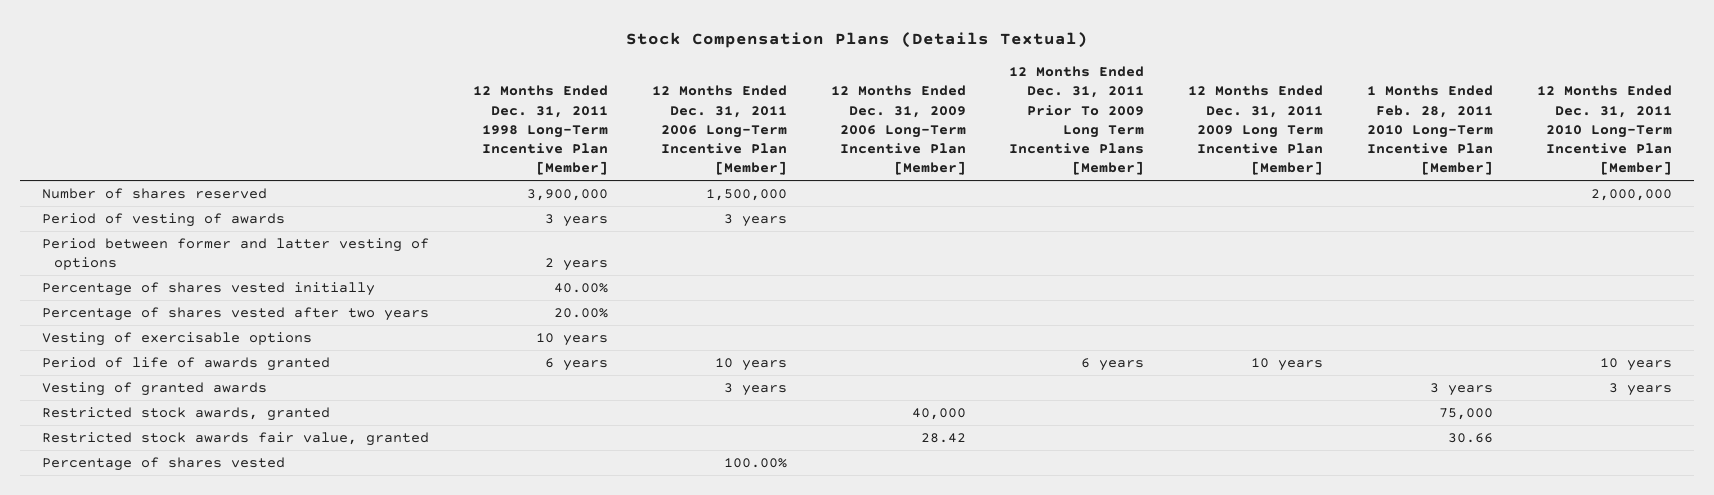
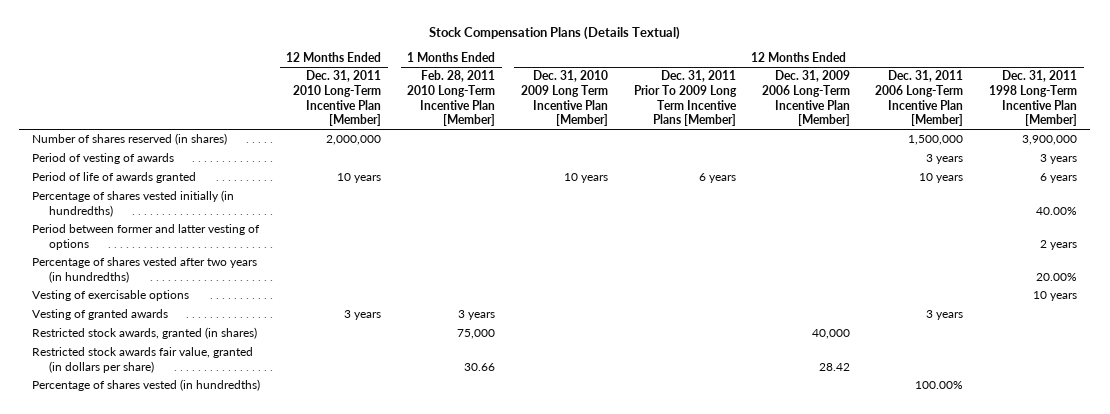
- | 12 Months Ended Dec. 31, 2011 1998 Long-Term Incentive Plan [Member] | 12 Months Ended Dec. 31, 2011 2006 Long-Term Incentive Plan [Member] | 12 Months Ended Dec. 31, 2009 2006 Long-Term Incentive Plan [Member] | 12 Months Ended Dec. 31, 2011 Prior To 2009 Long Term Incentive Plans [Member] | 12 Months Ended Dec. 31, 2011 2009 Long Term Incentive Plan [Member] | 1 Months Ended Feb. 28, 2011 2010 Long-Term Incentive Plan [Member] | 12 Months Ended Dec. 31, 2011 2010 Long-Term Incentive Plan [Member]
+ | 12 Months Ended Dec. 31, 2011 2010 Long-Term Incentive Plan [Member] | 1 Months Ended Feb. 28, 2011 2010 Long-Term Incentive Plan [Member] | 12 Months Ended Dec. 31, 2010 2009 Long Term Incentive Plan [Member] | 12 Months Ended Dec. 31, 2011 Prior To 2009 Long Term Incentive Plans [Member] | 12 Months Ended Dec. 31, 2009 2006 Long-Term Incentive Plan [Member] | 12 Months Ended Dec. 31, 2011 2006 Long-Term Incentive Plan [Member] | 12 Months Ended Dec. 31, 2011 1998 Long-Term Incentive Plan [Member]
- Number of shares reserved | 3,900,000 | 1,500,000 | | | | | 2,000,000
+ Number of shares reserved (in shares) | 2,000,000 | | | | | 1,500,000 | 3,900,000
moved up: Period of life of awards granted | 10 years | | 10 years | 6 years | | 10 years | 6 years
+ Percentage of shares vested initially (in hundredths) | | | | | | | 40.00%
- Percentage of shares vested initially | 40.00% | | | | | |
- Percentage of shares vested after two years | 20.00% | | | | | |
+ Percentage of shares vested after two years (in hundredths) | | | | | | | 20.00%
- Restricted stock awards, granted | | | 40,000 | | | 75,000 |
- Restricted stock awards fair value, granted | | | 28.42 | | | 30.66 |
- Percentage of shares vested | | 100.00% | | | | |
+ Restricted stock awards, granted (in shares) | | 75,000 | | | 40,000 | |
+ Restricted stock awards fair value, granted (in dollars per share) | | 30.66 | | | 28.42 | |
+ Percentage of shares vested (in hundredths) | | | | | | 100.00% |

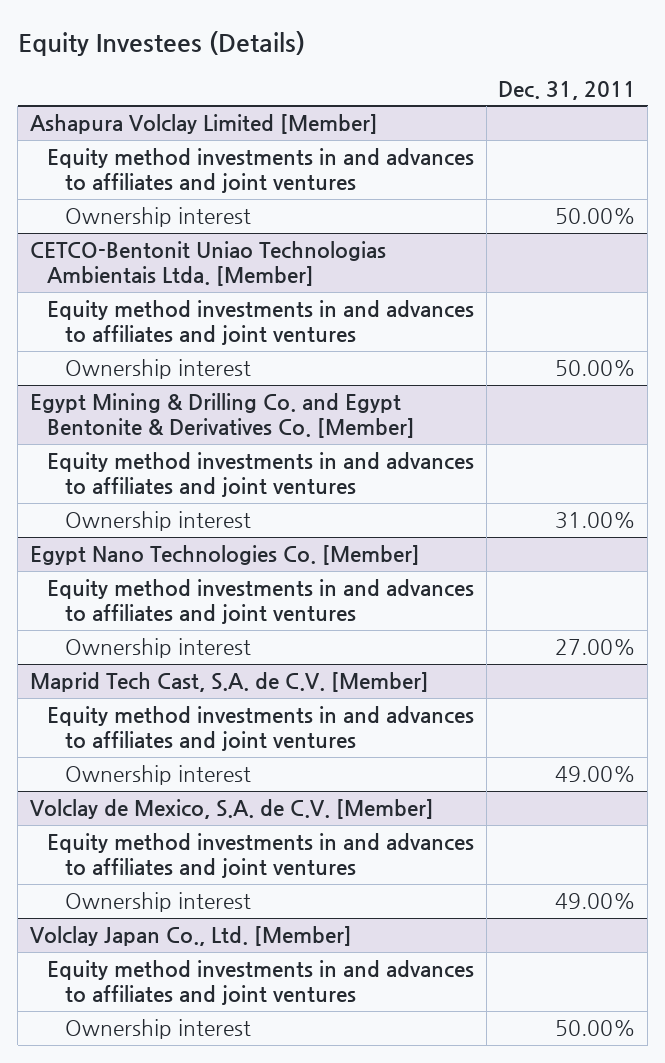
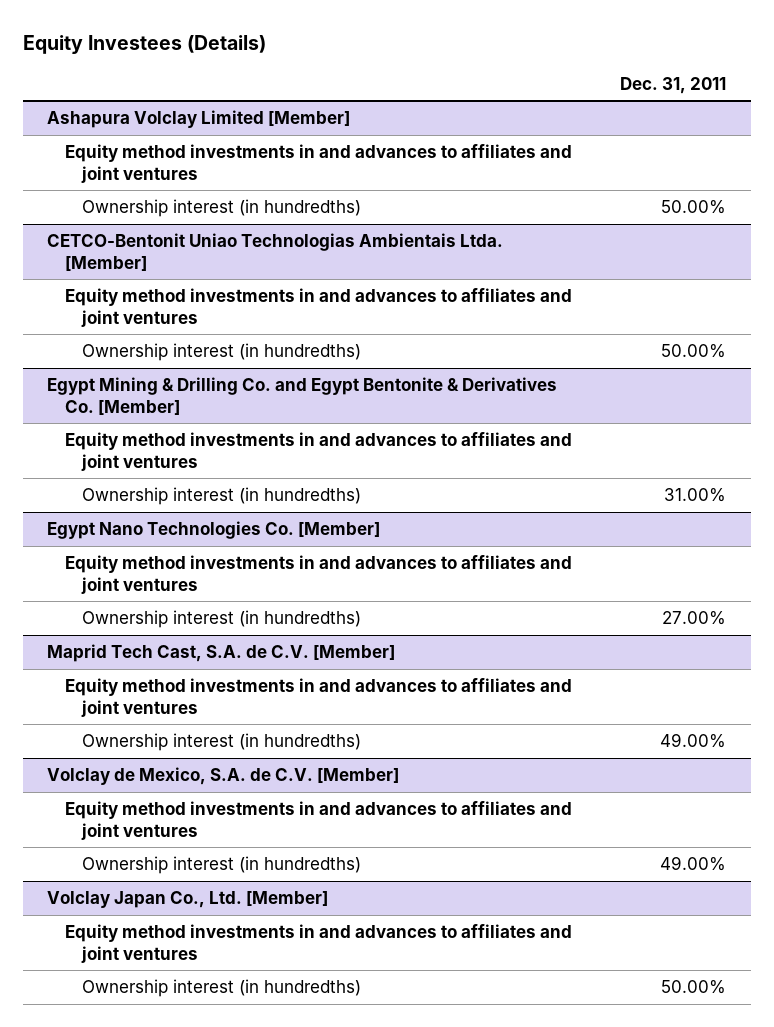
@ Ashapura Volclay Limited [Member]
- Ownership interest | 50.00%
+ Ownership interest (in hundredths) | 50.00%
@ CETCO-Bentonit Uniao Technologias Ambientais Ltda. [Member]
- Ownership interest | 50.00%
+ Ownership interest (in hundredths) | 50.00%
@ Egypt Mining & Drilling Co. and Egypt Bentonite & Derivatives Co. [Member]
- Ownership interest | 31.00%
+ Ownership interest (in hundredths) | 31.00%
@ Egypt Nano Technologies Co. [Member]
- Ownership interest | 27.00%
+ Ownership interest (in hundredths) | 27.00%
@ Maprid Tech Cast, S.A. de C.V. [Member]
- Ownership interest | 49.00%
+ Ownership interest (in hundredths) | 49.00%
@ Volclay de Mexico, S.A. de C.V. [Member]
- Ownership interest | 49.00%
+ Ownership interest (in hundredths) | 49.00%
@ Volclay Japan Co., Ltd. [Member]
- Ownership interest | 50.00%
+ Ownership interest (in hundredths) | 50.00%

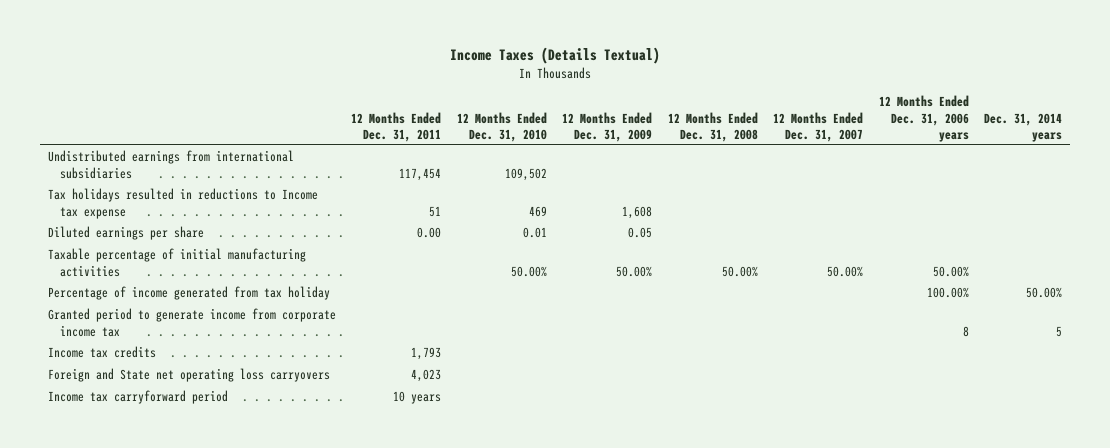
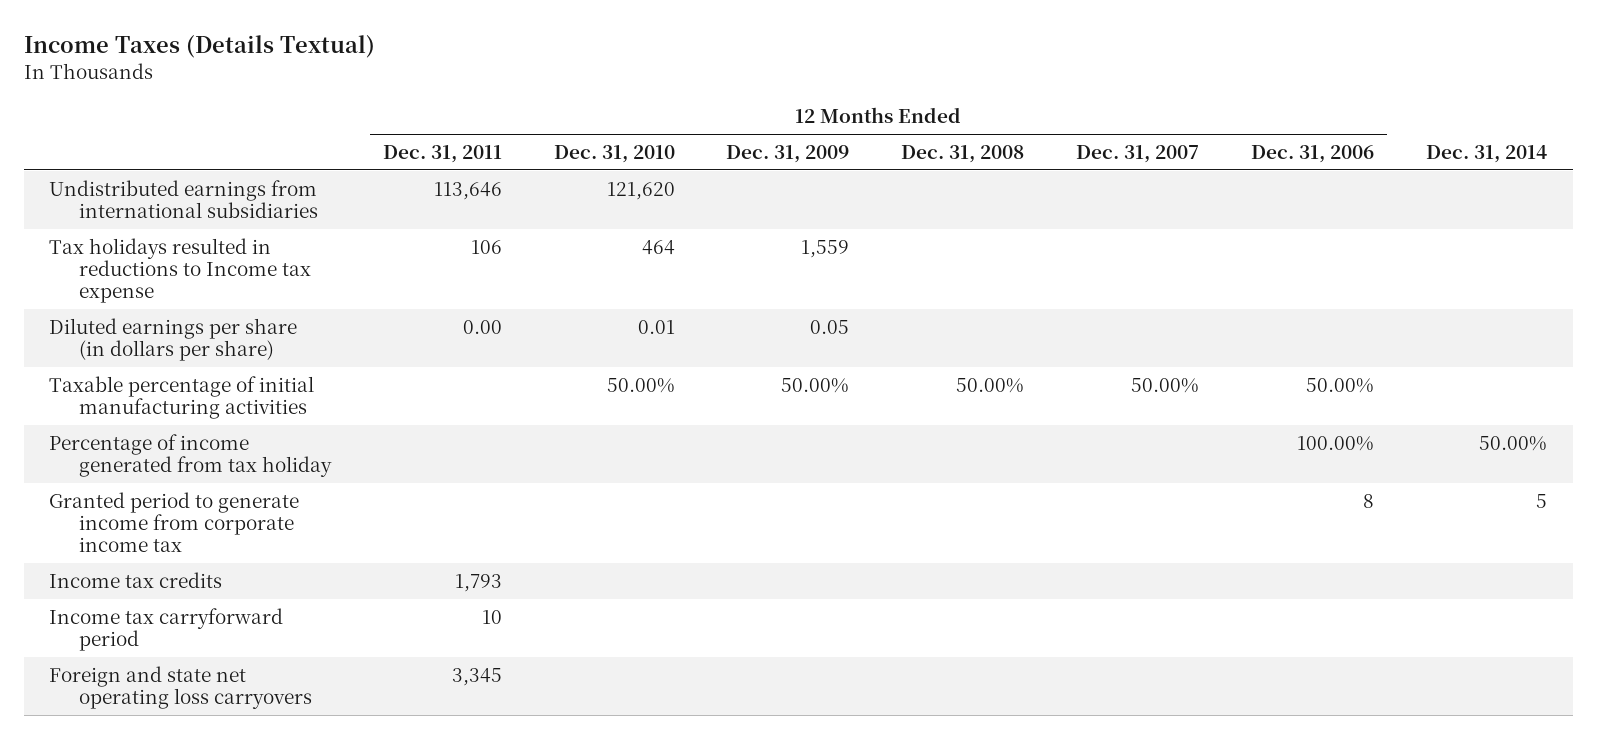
- | 12 Months Ended Dec. 31, 2011 | 12 Months Ended Dec. 31, 2010 | 12 Months Ended Dec. 31, 2009 | 12 Months Ended Dec. 31, 2008 | 12 Months Ended Dec. 31, 2007 | 12 Months Ended Dec. 31, 2006 years | Dec. 31, 2014 years
+ | 12 Months Ended Dec. 31, 2011 | 12 Months Ended Dec. 31, 2010 | 12 Months Ended Dec. 31, 2009 | 12 Months Ended Dec. 31, 2008 | 12 Months Ended Dec. 31, 2007 | 12 Months Ended Dec. 31, 2006 | Dec. 31, 2014
- Undistributed earnings from international subsidiaries | 117,454 | 109,502 | | | | |
- Tax holidays resulted in reductions to Income tax expense | 51 | 469 | 1,608 | | | |
- Diluted earnings per share | 0.00 | 0.01 | 0.05 | | | |
+ Undistributed earnings from international subsidiaries | 113,646 | 121,620 | | | | |
+ Tax holidays resulted in reductions to Income tax expense | 106 | 464 | 1,559 | | | |
+ Diluted earnings per share (in dollars per share) | 0.00 | 0.01 | 0.05 | | | |
- Foreign and State net operating loss carryovers | 4,023 | | | | | |
- Income tax carryforward period | 10 years | | | | | |
+ Income tax carryforward period | 10 | | | | | |
+ Foreign and state net operating loss carryovers | 3,345 | | | | | |

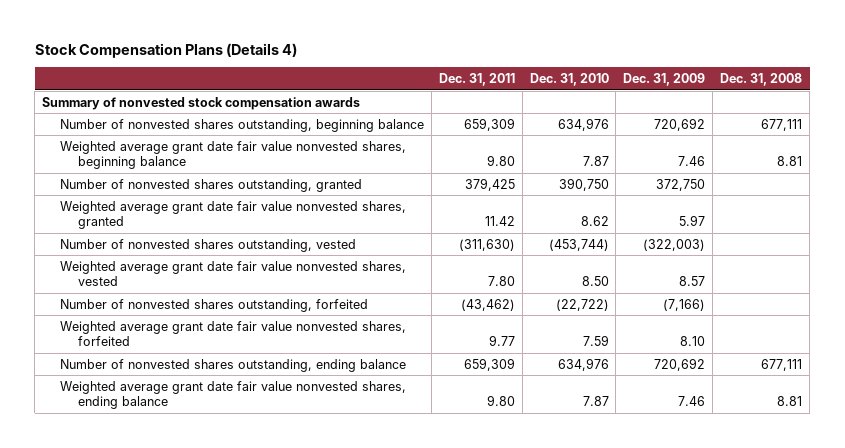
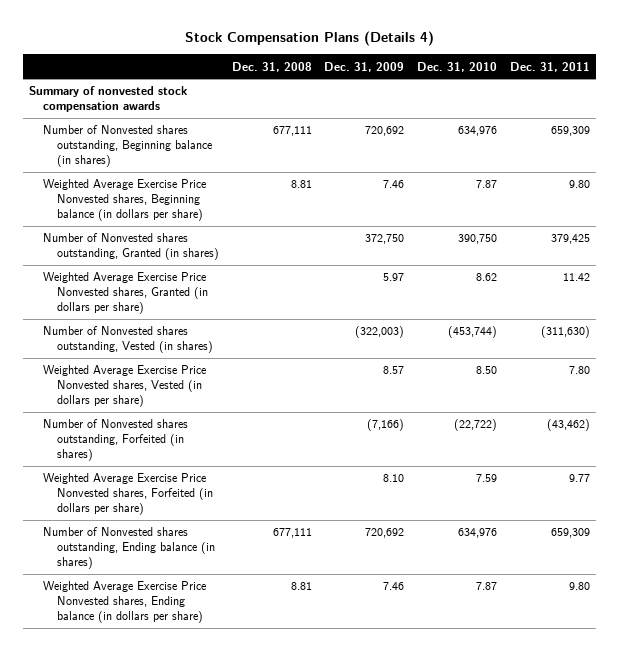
- | Dec. 31, 2011 | Dec. 31, 2010 | Dec. 31, 2009 | Dec. 31, 2008
+ | Dec. 31, 2008 | Dec. 31, 2009 | Dec. 31, 2010 | Dec. 31, 2011
- Number of nonvested shares outstanding, beginning balance | 659,309 | 634,976 | 720,692 | 677,111
- Weighted average grant date fair value nonvested shares, beginning balance | 9.80 | 7.87 | 7.46 | 8.81
- Number of nonvested shares outstanding, granted | 379,425 | 390,750 | 372,750 |
- Weighted average grant date fair value nonvested shares, granted | 11.42 | 8.62 | 5.97 |
- Number of nonvested shares outstanding, vested | (311,630) | (453,744) | (322,003) |
- Weighted average grant date fair value nonvested shares, vested | 7.80 | 8.50 | 8.57 |
- Number of nonvested shares outstanding, forfeited | (43,462) | (22,722) | (7,166) |
- Weighted average grant date fair value nonvested shares, forfeited | 9.77 | 7.59 | 8.10 |
- Number of nonvested shares outstanding, ending balance | 659,309 | 634,976 | 720,692 | 677,111
- Weighted average grant date fair value nonvested shares, ending balance | 9.80 | 7.87 | 7.46 | 8.81
+ Number of Nonvested shares outstanding, Beginning balance (in shares) | 677,111 | 720,692 | 634,976 | 659,309
+ Weighted Average Exercise Price Nonvested shares, Beginning balance (in dollars per share) | 8.81 | 7.46 | 7.87 | 9.80
+ Number of Nonvested shares outstanding, Granted (in shares) | | 372,750 | 390,750 | 379,425
+ Weighted Average Exercise Price Nonvested shares, Granted (in dollars per share) | | 5.97 | 8.62 | 11.42
+ Number of Nonvested shares outstanding, Vested (in shares) | | (322,003) | (453,744) | (311,630)
+ Weighted Average Exercise Price Nonvested shares, Vested (in dollars per share) | | 8.57 | 8.50 | 7.80
+ Number of Nonvested shares outstanding, Forfeited (in shares) | | (7,166) | (22,722) | (43,462)
+ Weighted Average Exercise Price Nonvested shares, Forfeited (in dollars per share) | | 8.10 | 7.59 | 9.77
+ Number of Nonvested shares outstanding, Ending balance (in shares) | 677,111 | 720,692 | 634,976 | 659,309
+ Weighted Average Exercise Price Nonvested shares, Ending balance (in dollars per share) | 8.81 | 7.46 | 7.87 | 9.80

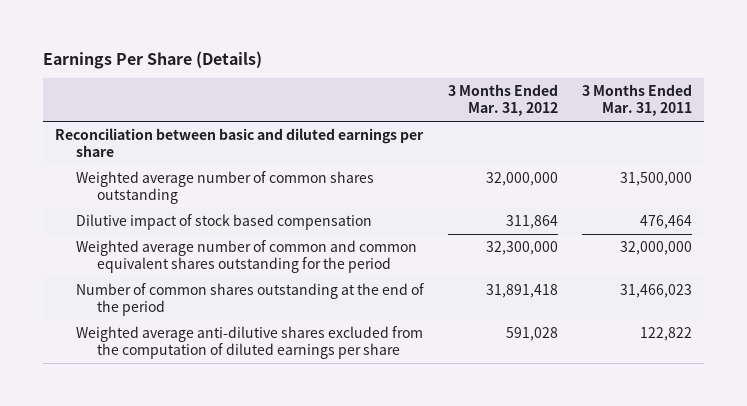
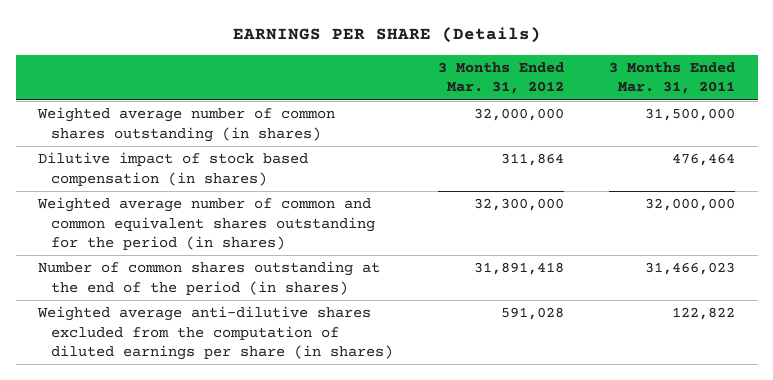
- Earnings Per Share (Details)
+ EARNINGS PER SHARE (Details)
- Reconciliation between basic and diluted earnings per share
- Weighted average number of common shares outstanding | 32,000,000 | 31,500,000
- Dilutive impact of stock based compensation | 311,864 | 476,464
- Weighted average number of common and common equivalent shares outstanding for the period | 32,300,000 | 32,000,000
- Number of common shares outstanding at the end of the period | 31,891,418 | 31,466,023
- Weighted average anti-dilutive shares excluded from the computation of diluted earnings per share | 591,028 | 122,822
+ Weighted average number of common shares outstanding (in shares) | 32,000,000 | 31,500,000
+ Dilutive impact of stock based compensation (in shares) | 311,864 | 476,464
+ Weighted average number of common and common equivalent shares outstanding for the period (in shares) | 32,300,000 | 32,000,000
+ Number of common shares outstanding at the end of the period (in shares) | 31,891,418 | 31,466,023
+ Weighted average anti-dilutive shares excluded from the computation of diluted earnings per share (in shares) | 591,028 | 122,822

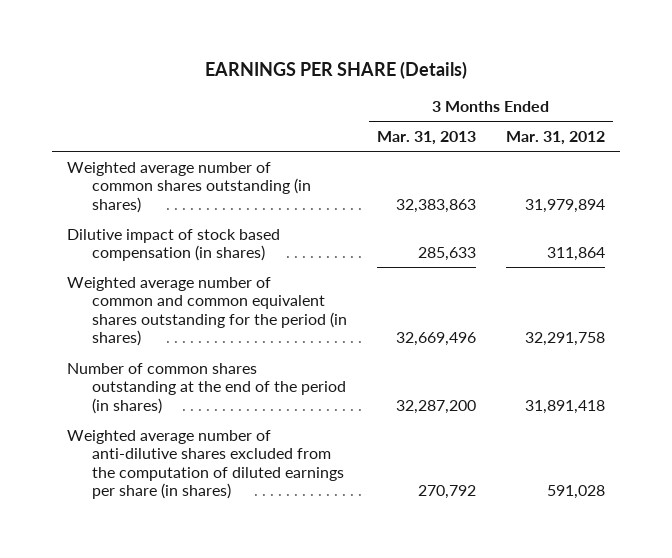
- | 3 Months Ended Mar. 31, 2012 | 3 Months Ended Mar. 31, 2011
+ | 3 Months Ended Mar. 31, 2013 | 3 Months Ended Mar. 31, 2012
- Weighted average number of common shares outstanding (in shares) | 32,000,000 | 31,500,000
+ Weighted average number of common shares outstanding (in shares) | 32,383,863 | 31,979,894
- Weighted average number of common and common equivalent shares outstanding for the period (in shares) | 32,300,000 | 32,000,000
+ Weighted average number of common and common equivalent shares outstanding for the period (in shares) | 32,669,496 | 32,291,758
- Weighted average anti-dilutive shares excluded from the computation of diluted earnings per share (in shares) | 591,028 | 122,822
+ Weighted average number of anti-dilutive shares excluded from the computation of diluted earnings per share (in shares) | 270,792 | 591,028

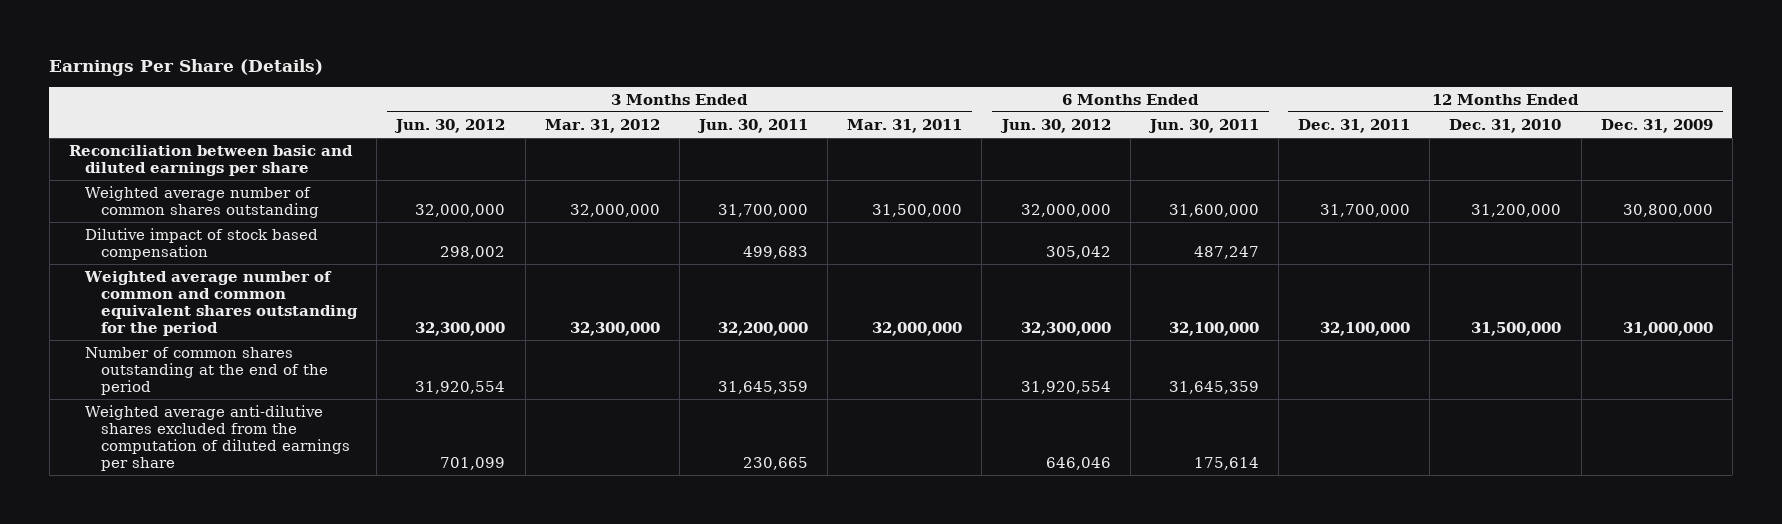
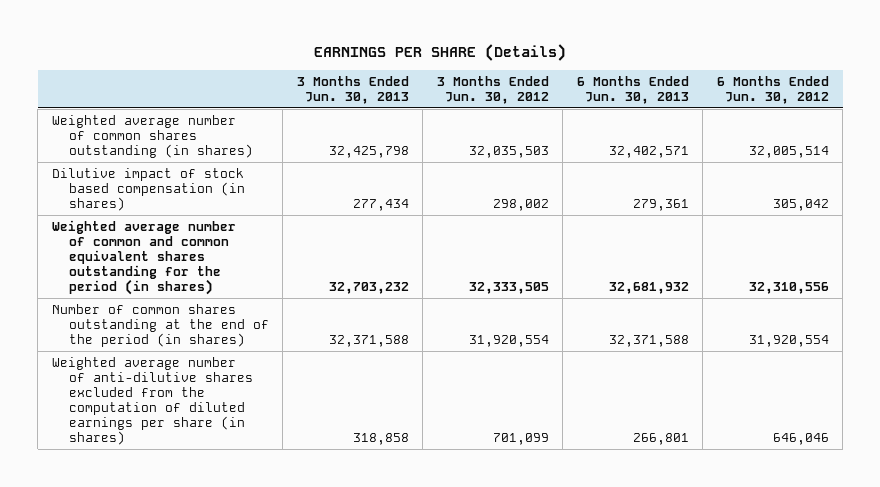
- Earnings Per Share (Details)
+ EARNINGS PER SHARE (Details)
- | 3 Months Ended Jun. 30, 2012 | 3 Months Ended Mar. 31, 2012 | 3 Months Ended Jun. 30, 2011 | 3 Months Ended Mar. 31, 2011 | 6 Months Ended Jun. 30, 2012 | 6 Months Ended Jun. 30, 2011 | 12 Months Ended Dec. 31, 2011 | 12 Months Ended Dec. 31, 2010 | 12 Months Ended Dec. 31, 2009
+ | 3 Months Ended Jun. 30, 2013 | 3 Months Ended Jun. 30, 2012 | 6 Months Ended Jun. 30, 2013 | 6 Months Ended Jun. 30, 2012
- Reconciliation between basic and diluted earnings per share
- Weighted average number of common shares outstanding | 32,000,000 | 32,000,000 | 31,700,000 | 31,500,000 | 32,000,000 | 31,600,000 | 31,700,000 | 31,200,000 | 30,800,000
- Dilutive impact of stock based compensation | 298,002 | | 499,683 | | 305,042 | 487,247 | | |
- Weighted average number of common and common equivalent shares outstanding for the period | 32,300,000 | 32,300,000 | 32,200,000 | 32,000,000 | 32,300,000 | 32,100,000 | 32,100,000 | 31,500,000 | 31,000,000
- Number of common shares outstanding at the end of the period | 31,920,554 | | 31,645,359 | | 31,920,554 | 31,645,359 | | |
- Weighted average anti-dilutive shares excluded from the computation of diluted earnings per share | 701,099 | | 230,665 | | 646,046 | 175,614 | | |
+ Weighted average number of common shares outstanding (in shares) | 32,425,798 | 32,035,503 | 32,402,571 | 32,005,514
+ Dilutive impact of stock based compensation (in shares) | 277,434 | 298,002 | 279,361 | 305,042
+ Weighted average number of common and common equivalent shares outstanding for the period (in shares) | 32,703,232 | 32,333,505 | 32,681,932 | 32,310,556
+ Number of common shares outstanding at the end of the period (in shares) | 32,371,588 | 31,920,554 | 32,371,588 | 31,920,554
+ Weighted average number of anti-dilutive shares excluded from the computation of diluted earnings per share (in shares) | 318,858 | 701,099 | 266,801 | 646,046

